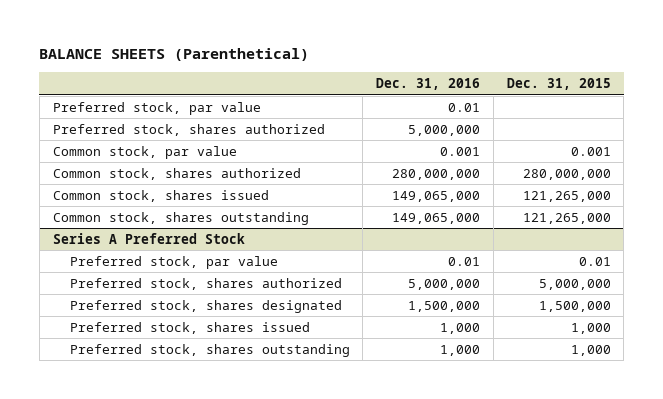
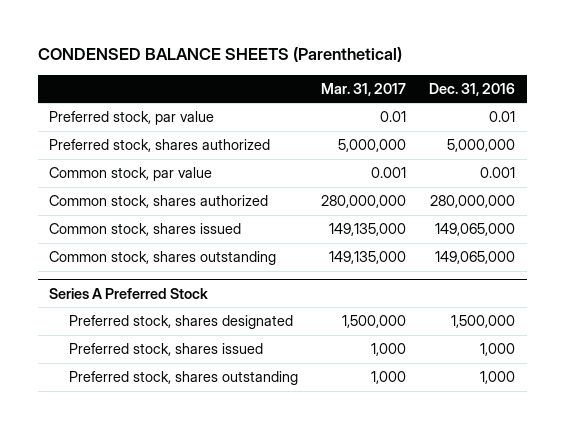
- BALANCE SHEETS (Parenthetical)
+ CONDENSED BALANCE SHEETS (Parenthetical)
- | Dec. 31, 2016 | Dec. 31, 2015
+ | Mar. 31, 2017 | Dec. 31, 2016
@ Series A Preferred Stock
- Preferred stock, par value | 0.01 | 0.01
- Preferred stock, shares authorized | 5,000,000 | 5,000,000

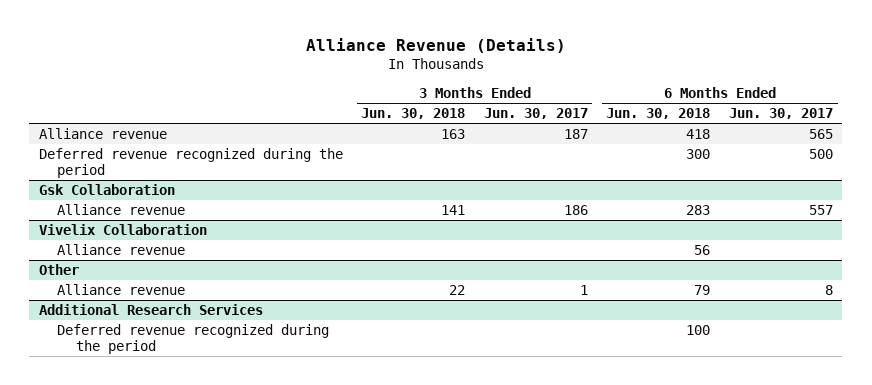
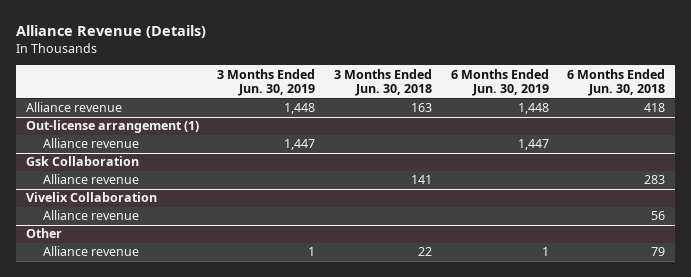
- | 3 Months Ended Jun. 30, 2018 | 3 Months Ended Jun. 30, 2017 | 6 Months Ended Jun. 30, 2018 | 6 Months Ended Jun. 30, 2017
+ | 3 Months Ended Jun. 30, 2019 | 3 Months Ended Jun. 30, 2018 | 6 Months Ended Jun. 30, 2019 | 6 Months Ended Jun. 30, 2018
- Deferred revenue recognized during the period | | | 300 | 500
+ Out-license arrangement (1)
+ Alliance revenue | 1,447 | | 1,447 |
- Additional Research Services
- Deferred revenue recognized during the period | | | 100 |

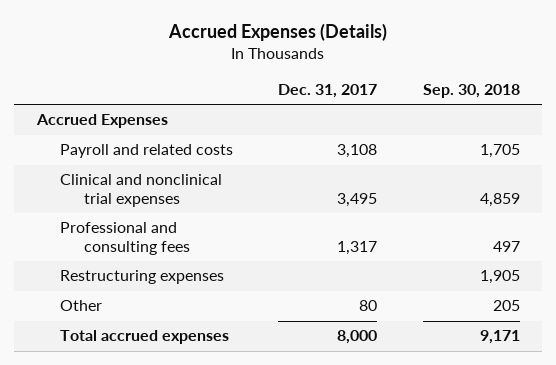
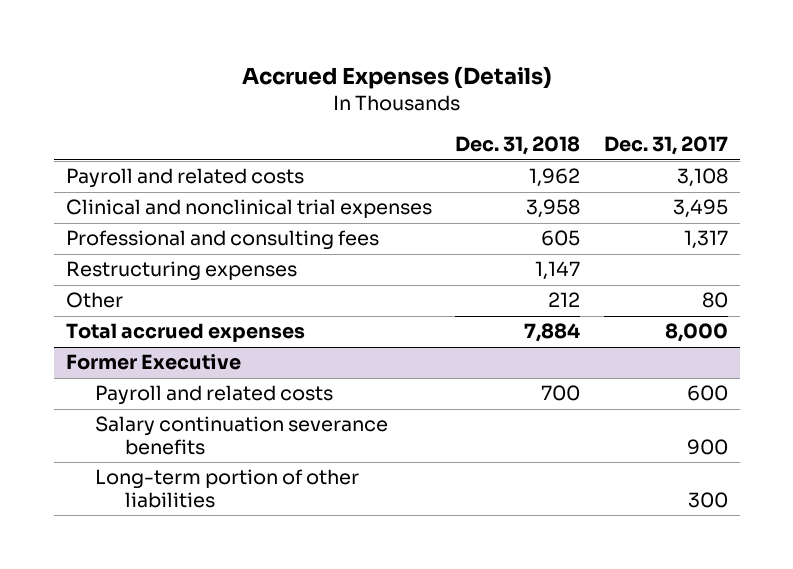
- | Dec. 31, 2017 | Sep. 30, 2018
+ | Dec. 31, 2018 | Dec. 31, 2017
- Accrued Expenses
+ Former Executive
+ Payroll and related costs | 700 | 600
+ Salary continuation severance benefits | | 900
+ Long-term portion of other liabilities | | 300

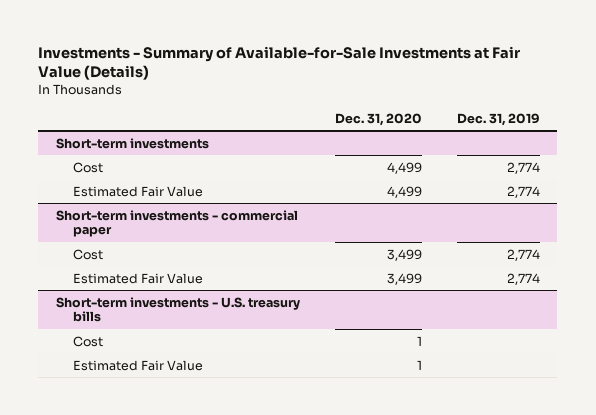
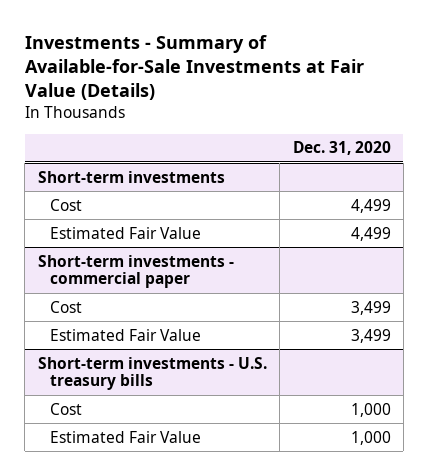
- | Dec. 31, 2020 | Dec. 31, 2019
+ | Dec. 31, 2020
@ Short-term investments - U.S. treasury bills
- Cost | 1 |
- Estimated Fair Value | 1 |
+ Cost | 1,000
+ Estimated Fair Value | 1,000

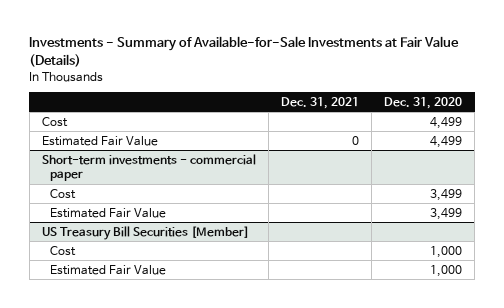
- | Dec. 31, 2020
+ | Dec. 31, 2021 | Dec. 31, 2020
- Short-term investments
- Short-term investments - U.S. treasury bills
+ US Treasury Bill Securities [Member]

